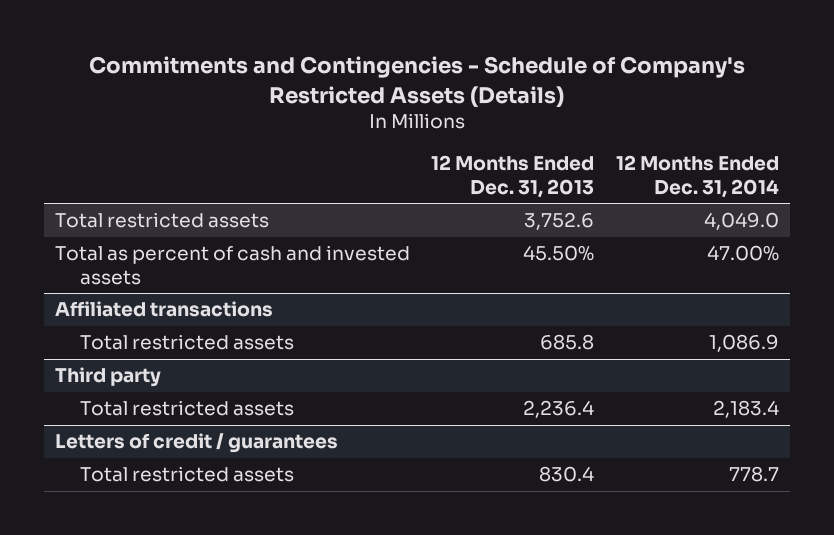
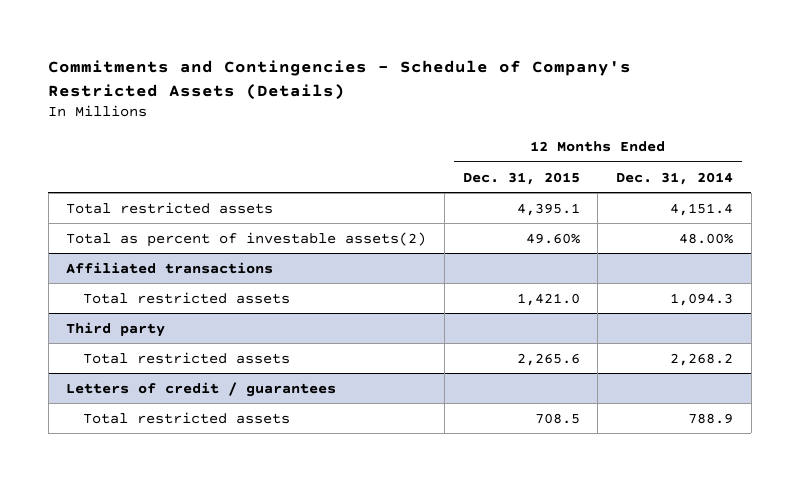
- | 12 Months Ended Dec. 31, 2013 | 12 Months Ended Dec. 31, 2014
+ | 12 Months Ended Dec. 31, 2015 | 12 Months Ended Dec. 31, 2014
- Total restricted assets | 3,752.6 | 4,049.0
- Total as percent of cash and invested assets | 45.50% | 47.00%
+ Total restricted assets | 4,395.1 | 4,151.4
+ Total as percent of investable assets(2) | 49.60% | 48.00%
@ Affiliated transactions
- Total restricted assets | 685.8 | 1,086.9
+ Total restricted assets | 1,421.0 | 1,094.3
@ Third party
- Total restricted assets | 2,236.4 | 2,183.4
+ Total restricted assets | 2,265.6 | 2,268.2
@ Letters of credit / guarantees
- Total restricted assets | 830.4 | 778.7
+ Total restricted assets | 708.5 | 788.9

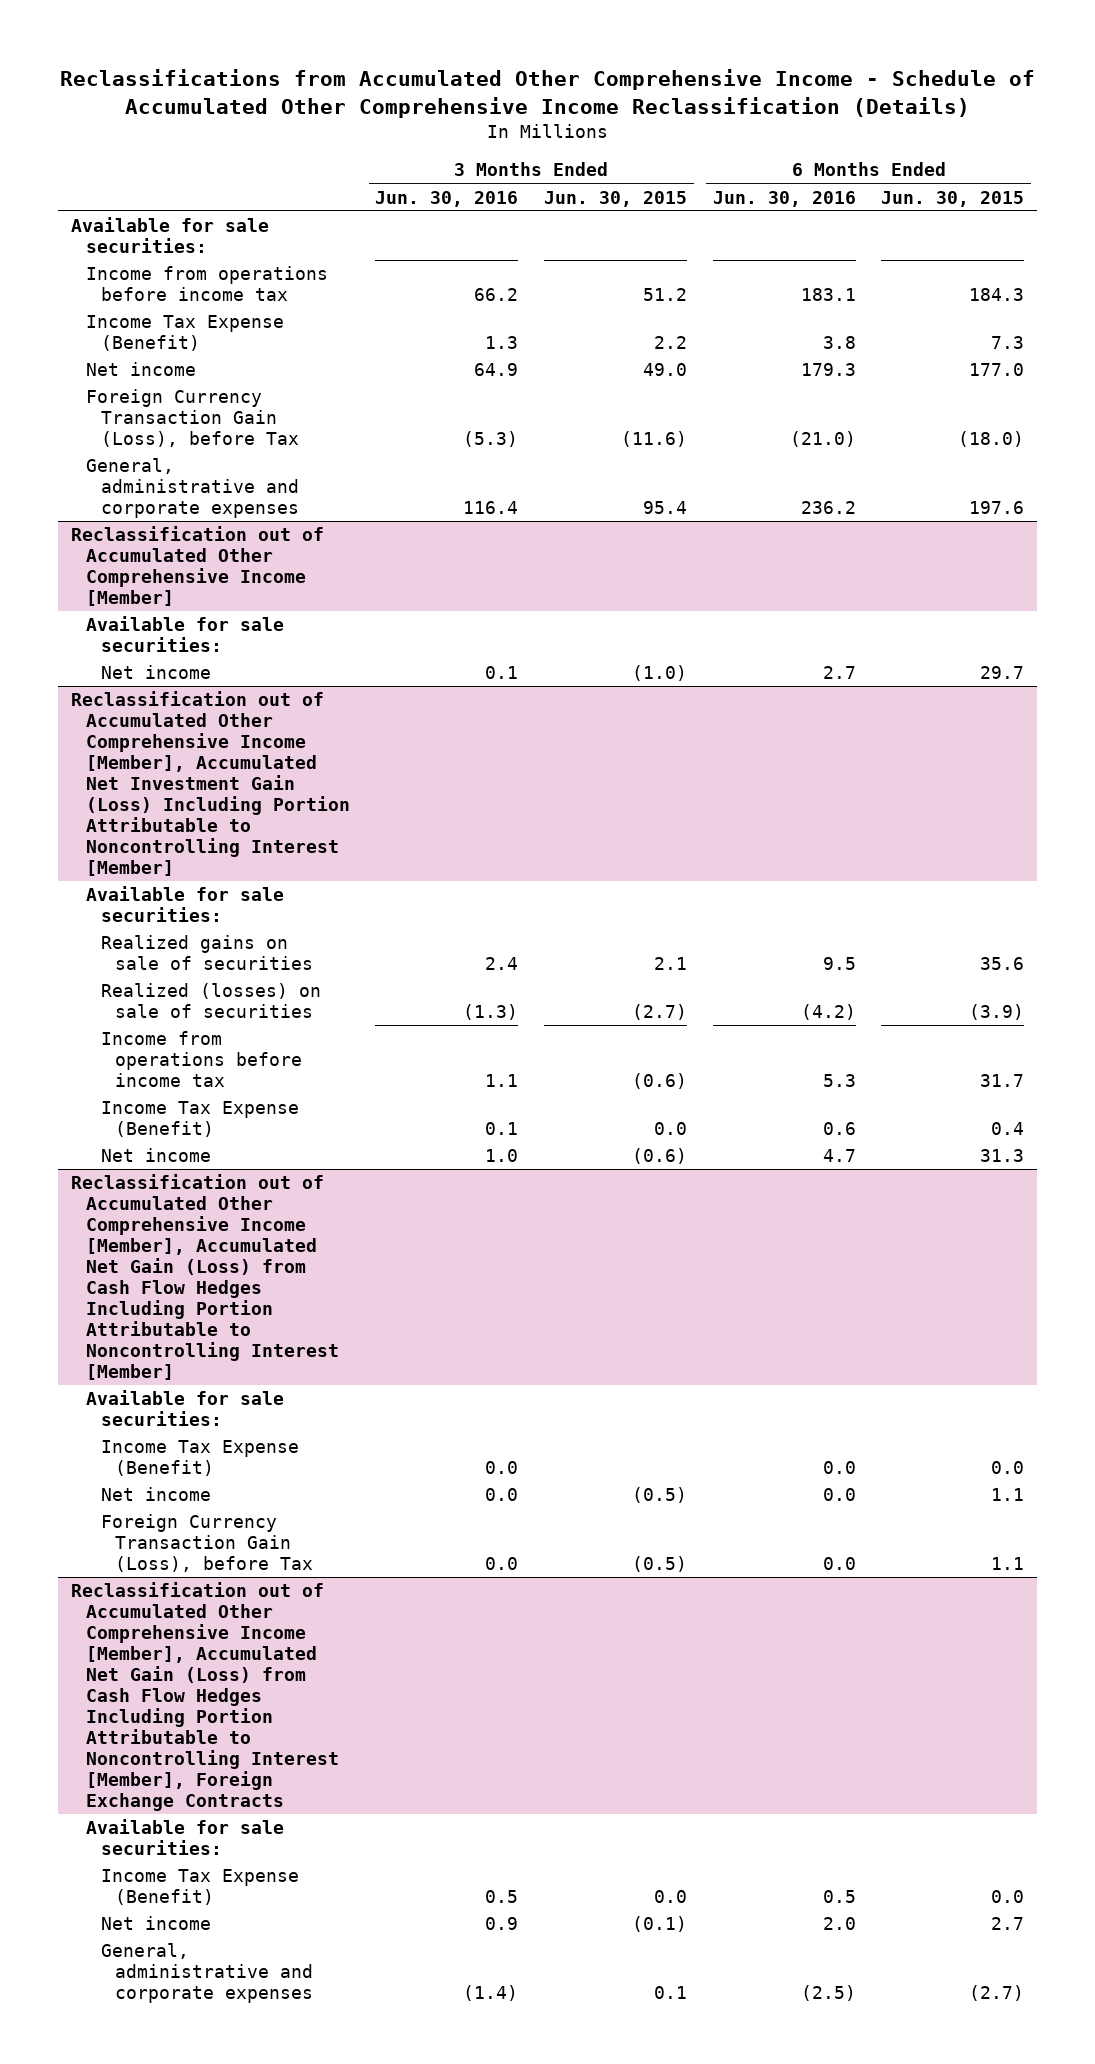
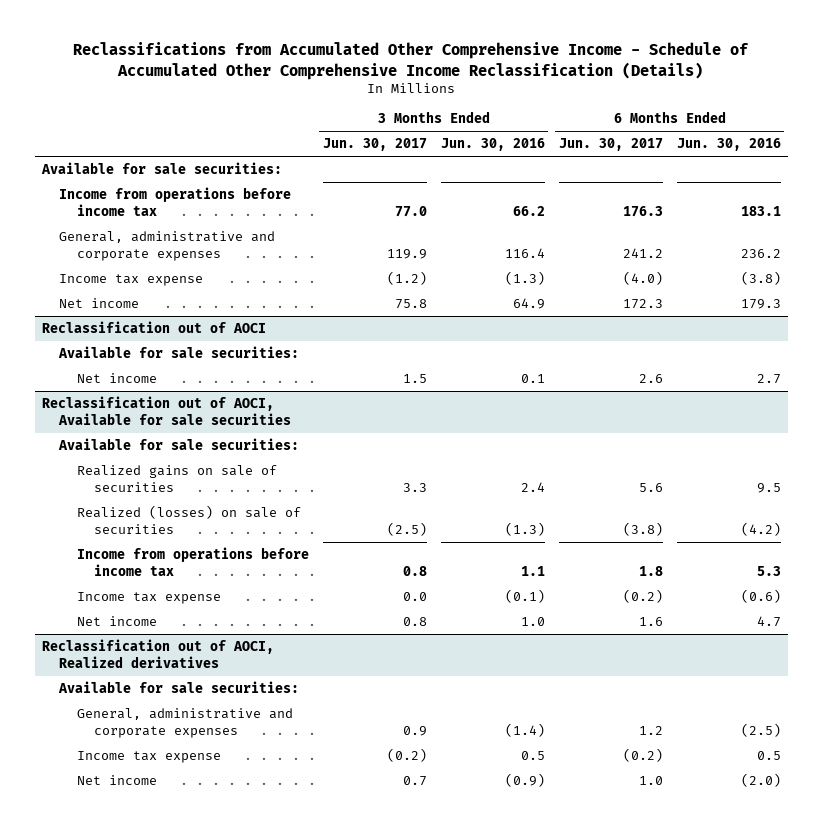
- | 3 Months Ended Jun. 30, 2016 | 3 Months Ended Jun. 30, 2015 | 6 Months Ended Jun. 30, 2016 | 6 Months Ended Jun. 30, 2015
+ | 3 Months Ended Jun. 30, 2017 | 3 Months Ended Jun. 30, 2016 | 6 Months Ended Jun. 30, 2017 | 6 Months Ended Jun. 30, 2016
- Income Tax Expense (Benefit) | 1.3 | 2.2 | 3.8 | 7.3
- Foreign Currency Transaction Gain (Loss), before Tax | (5.3) | (11.6) | (21.0) | (18.0)
- Reclassification out of Accumulated Other Comprehensive Income [Member]
+ Income tax expense | (1.2) | (1.3) | (4.0) | (3.8)
moved down: Net income | 75.8 | 64.9 | 172.3 | 179.3
+ Reclassification out of AOCI
- Reclassification out of Accumulated Other Comprehensive Income [Member], Accumulated Net Investment Gain (Loss) Including Portion Attributable to Noncontrolling Interest [Member]
+ Reclassification out of AOCI, Available for sale securities
- Income Tax Expense (Benefit) | 0.1 | 0.0 | 0.6 | 0.4
+ Income tax expense | 0.0 | (0.1) | (0.2) | (0.6)
- Reclassification out of Accumulated Other Comprehensive Income [Member], Accumulated Net Gain (Loss) from Cash Flow Hedges Including Portion Attributable to Noncontrolling Interest [Member]
- Available for sale securities:
- Income Tax Expense (Benefit) | 0.0 | | 0.0 | 0.0
- Net income | 0.0 | (0.5) | 0.0 | 1.1
- Foreign Currency Transaction Gain (Loss), before Tax | 0.0 | (0.5) | 0.0 | 1.1
- Reclassification out of Accumulated Other Comprehensive Income [Member], Accumulated Net Gain (Loss) from Cash Flow Hedges Including Portion Attributable to Noncontrolling Interest [Member], Foreign Exchange Contracts
+ Reclassification out of AOCI, Realized derivatives
- Income Tax Expense (Benefit) | 0.5 | 0.0 | 0.5 | 0.0
- Net income | 0.9 | (0.1) | 2.0 | 2.7
+ Income tax expense | (0.2) | 0.5 | (0.2) | 0.5
+ Net income | 0.7 | (0.9) | 1.0 | (2.0)

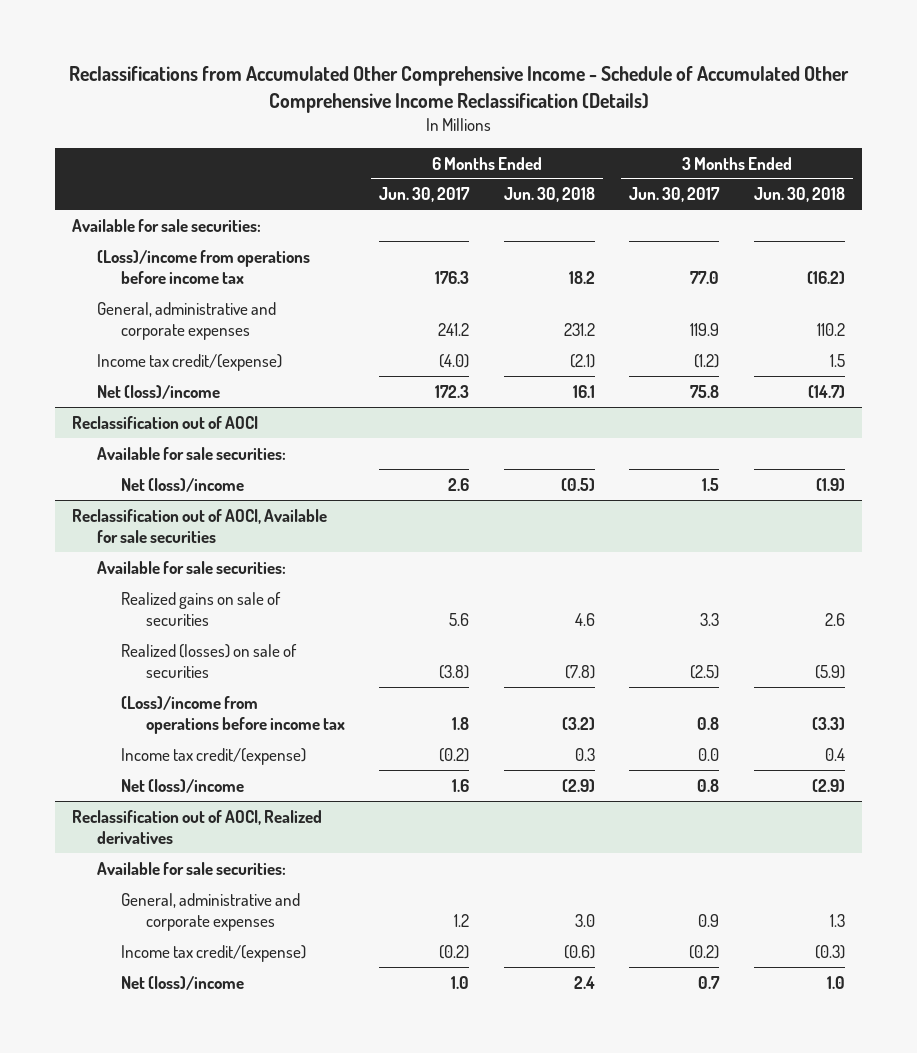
- | 3 Months Ended Jun. 30, 2017 | 3 Months Ended Jun. 30, 2016 | 6 Months Ended Jun. 30, 2017 | 6 Months Ended Jun. 30, 2016
+ | 6 Months Ended Jun. 30, 2017 | 6 Months Ended Jun. 30, 2018 | 3 Months Ended Jun. 30, 2017 | 3 Months Ended Jun. 30, 2018
- Income from operations before income tax | 77.0 | 66.2 | 176.3 | 183.1
+ (Loss)/income from operations before income tax | 176.3 | 18.2 | 77.0 | (16.2)
- Income tax expense | (1.2) | (1.3) | (4.0) | (3.8)
- Net income | 75.8 | 64.9 | 172.3 | 179.3
+ Income tax credit/(expense) | (4.0) | (2.1) | (1.2) | 1.5
+ Net (loss)/income | 172.3 | 16.1 | 75.8 | (14.7)
@ Reclassification out of AOCI
- Net income | 1.5 | 0.1 | 2.6 | 2.7
+ Net (loss)/income | 2.6 | (0.5) | 1.5 | (1.9)
@ Reclassification out of AOCI, Available for sale securities
- Income from operations before income tax | 0.8 | 1.1 | 1.8 | 5.3
- Income tax expense | 0.0 | (0.1) | (0.2) | (0.6)
- Net income | 0.8 | 1.0 | 1.6 | 4.7
+ (Loss)/income from operations before income tax | 1.8 | (3.2) | 0.8 | (3.3)
+ Income tax credit/(expense) | (0.2) | 0.3 | 0.0 | 0.4
+ Net (loss)/income | 1.6 | (2.9) | 0.8 | (2.9)
@ Reclassification out of AOCI, Realized derivatives
- Income tax expense | (0.2) | 0.5 | (0.2) | 0.5
- Net income | 0.7 | (0.9) | 1.0 | (2.0)
+ Income tax credit/(expense) | (0.2) | (0.6) | (0.2) | (0.3)
+ Net (loss)/income | 1.0 | 2.4 | 0.7 | 1.0

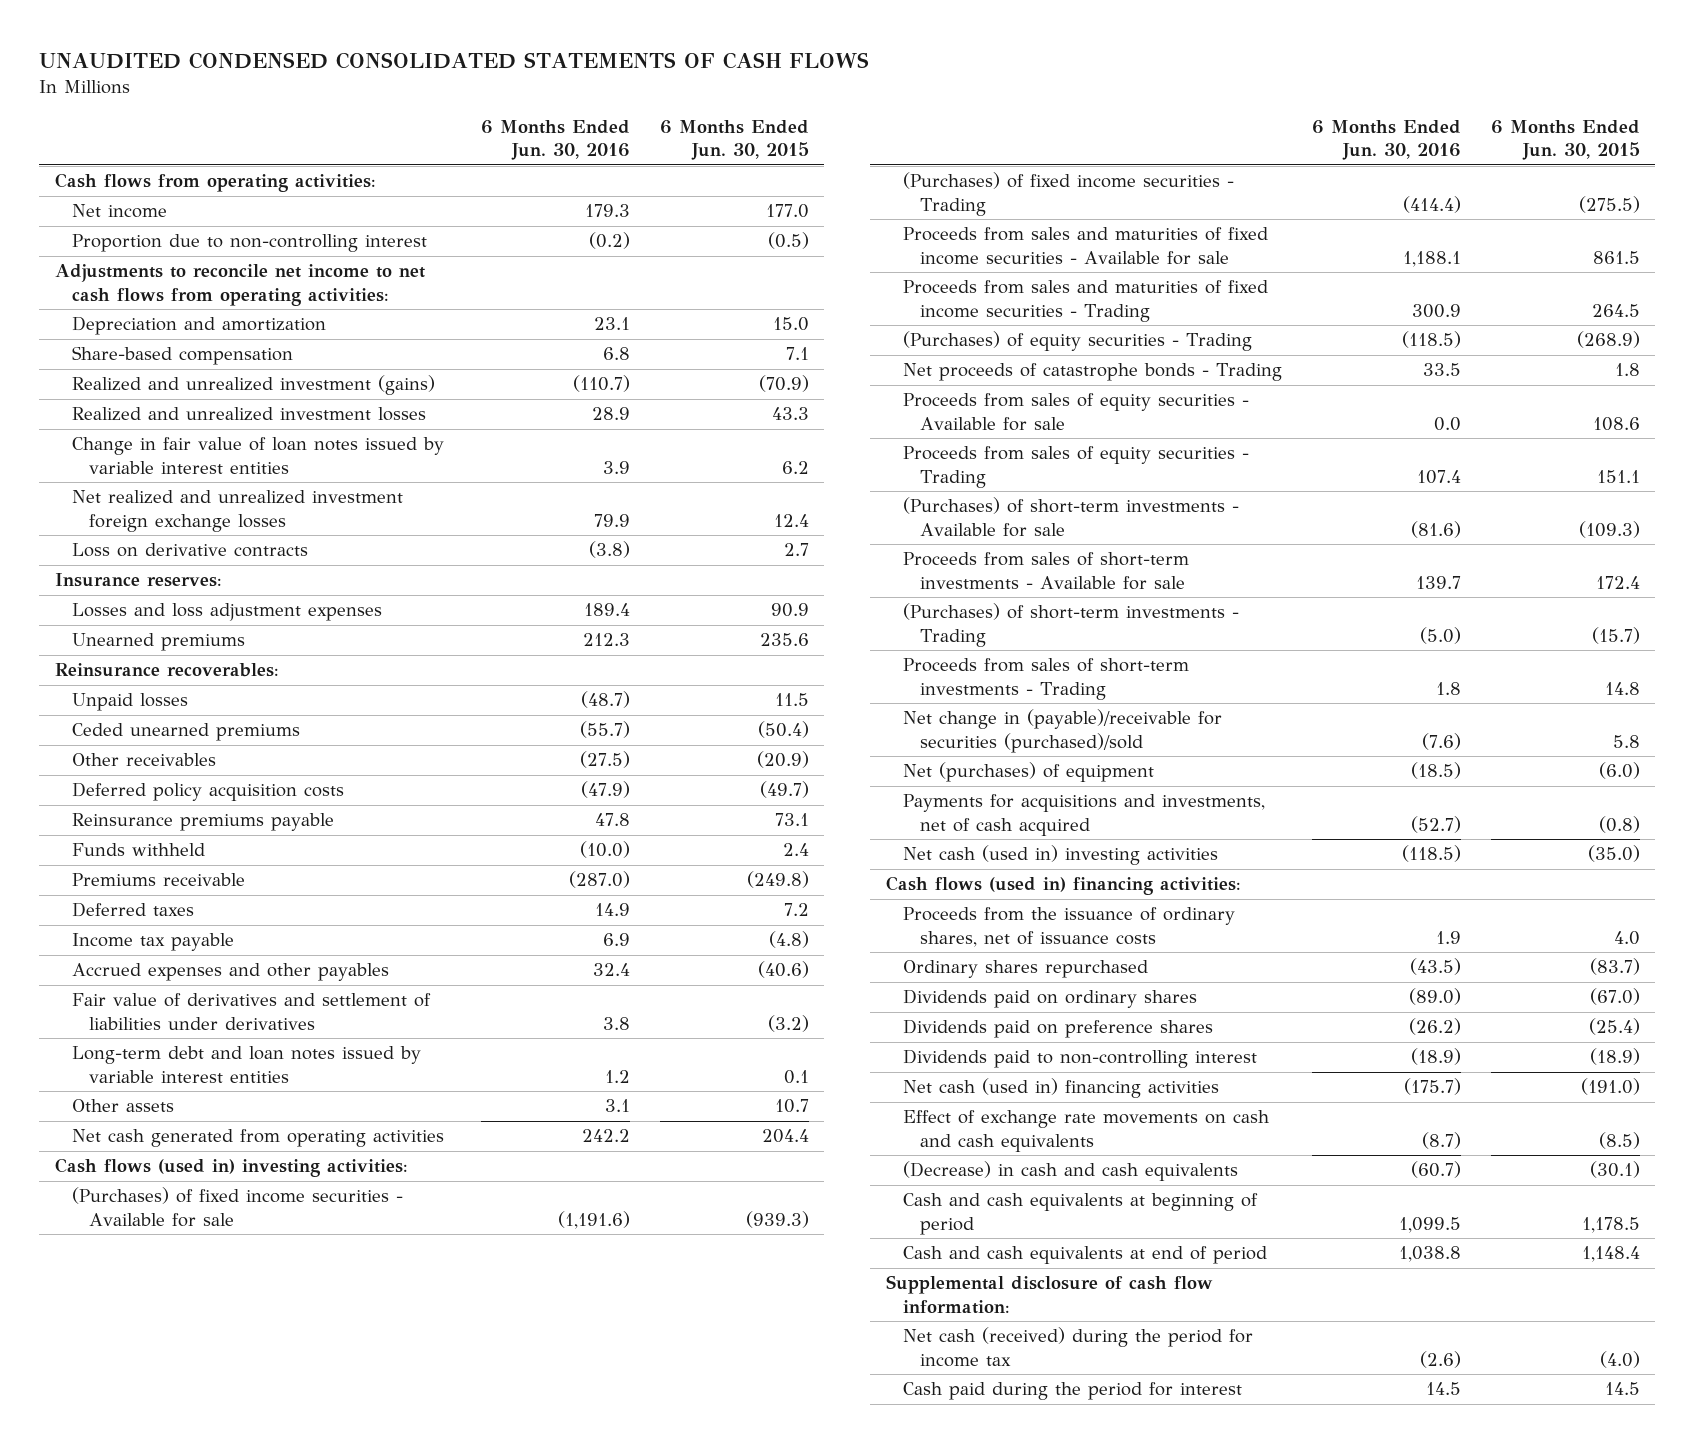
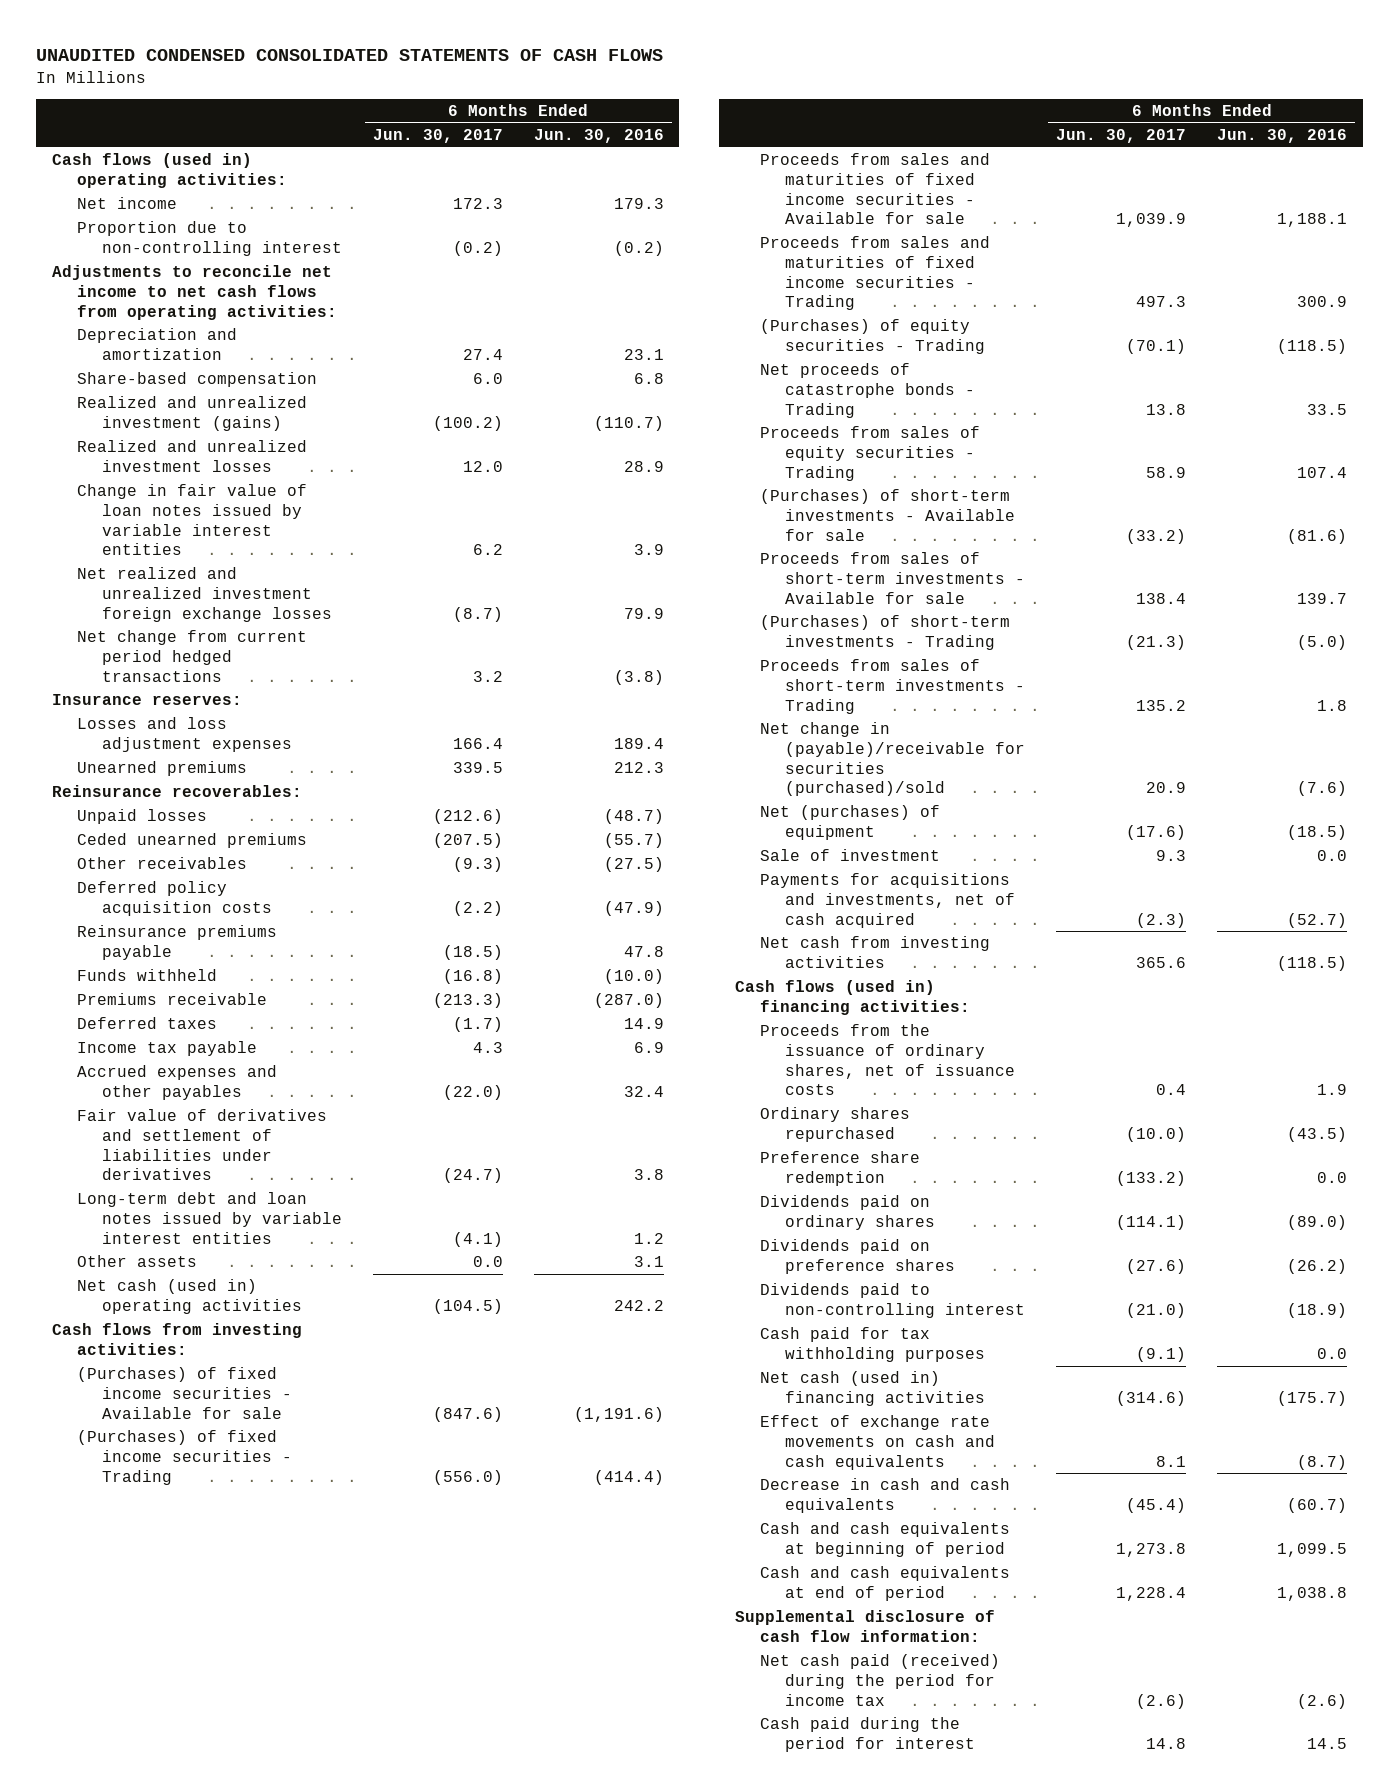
- | 6 Months Ended Jun. 30, 2016 | 6 Months Ended Jun. 30, 2015
+ | 6 Months Ended Jun. 30, 2017 | 6 Months Ended Jun. 30, 2016
- Cash flows from operating activities:
+ Cash flows (used in) operating activities:
- Loss on derivative contracts | (3.8) | 2.7
+ Net change from current period hedged transactions | 3.2 | (3.8)
- Net cash generated from operating activities | 242.2 | 204.4
- Cash flows (used in) investing activities:
+ Net cash (used in) operating activities | (104.5) | 242.2
+ Cash flows from investing activities:
- Proceeds from sales of equity securities - Available for sale | 0.0 | 108.6
+ Sale of investment | 9.3 | 0.0
- Net cash (used in) investing activities | (118.5) | (35.0)
+ Net cash from investing activities | 365.6 | (118.5)
+ Preference share redemption | (133.2) | 0.0
+ Cash paid for tax withholding purposes | (9.1) | 0.0
- (Decrease) in cash and cash equivalents | (60.7) | (30.1)
+ Decrease in cash and cash equivalents | (45.4) | (60.7)
- Net cash (received) during the period for income tax | (2.6) | (4.0)
+ Net cash paid (received) during the period for income tax | (2.6) | (2.6)

